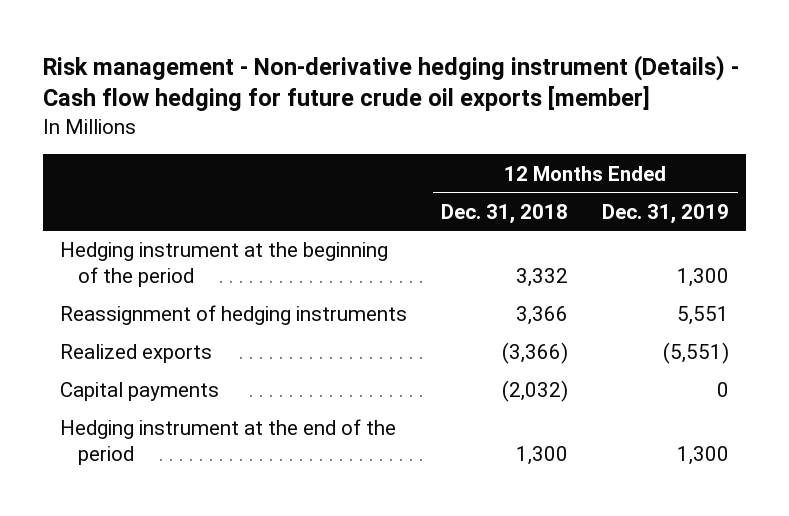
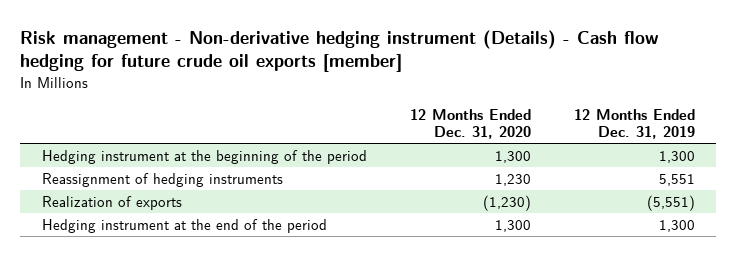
- | 12 Months Ended Dec. 31, 2018 | 12 Months Ended Dec. 31, 2019
+ | 12 Months Ended Dec. 31, 2020 | 12 Months Ended Dec. 31, 2019
- Realized exports | (3,366) | (5,551)
- Capital payments | (2,032) | 0
+ Realization of exports | (1,230) | (5,551)

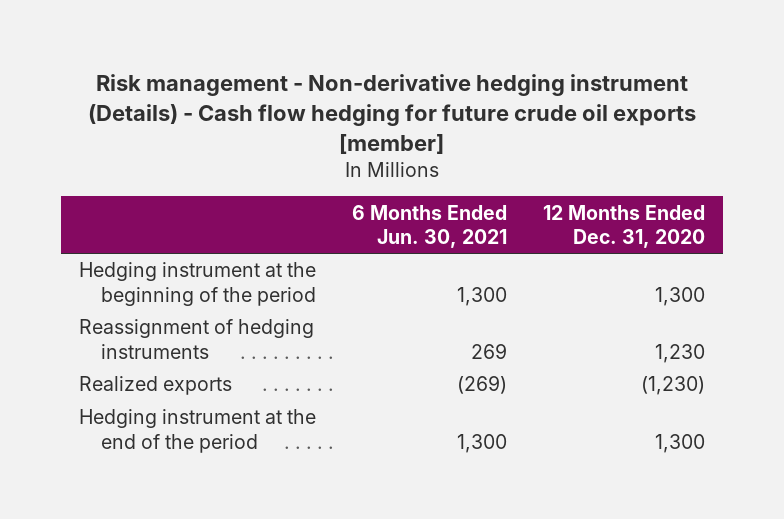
- | 12 Months Ended Dec. 31, 2020 | 12 Months Ended Dec. 31, 2019
+ | 6 Months Ended Jun. 30, 2021 | 12 Months Ended Dec. 31, 2020
- Realization of exports | (1,230) | (5,551)
+ Realized exports | (269) | (1,230)

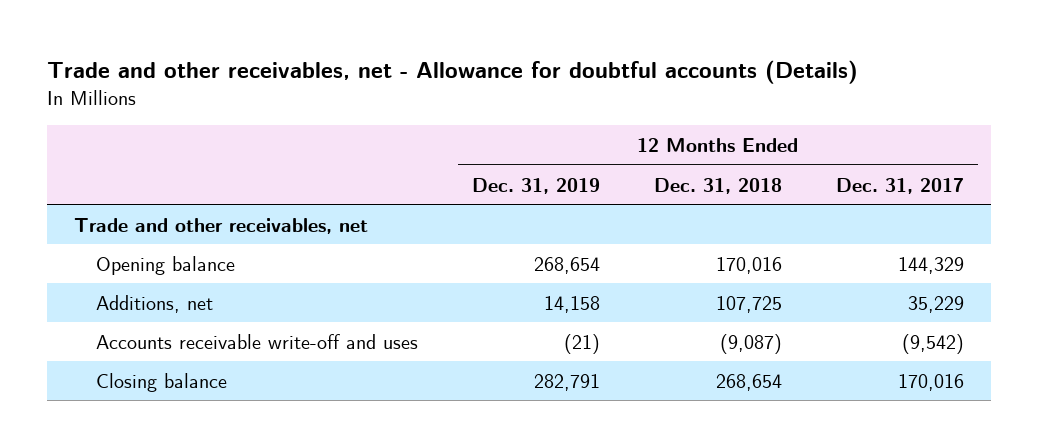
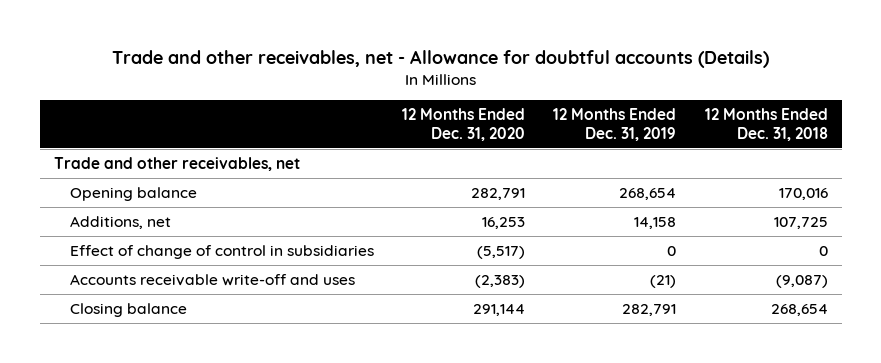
- | 12 Months Ended Dec. 31, 2019 | 12 Months Ended Dec. 31, 2018 | 12 Months Ended Dec. 31, 2017
+ | 12 Months Ended Dec. 31, 2020 | 12 Months Ended Dec. 31, 2019 | 12 Months Ended Dec. 31, 2018
+ Effect of change of control in subsidiaries | (5,517) | 0 | 0

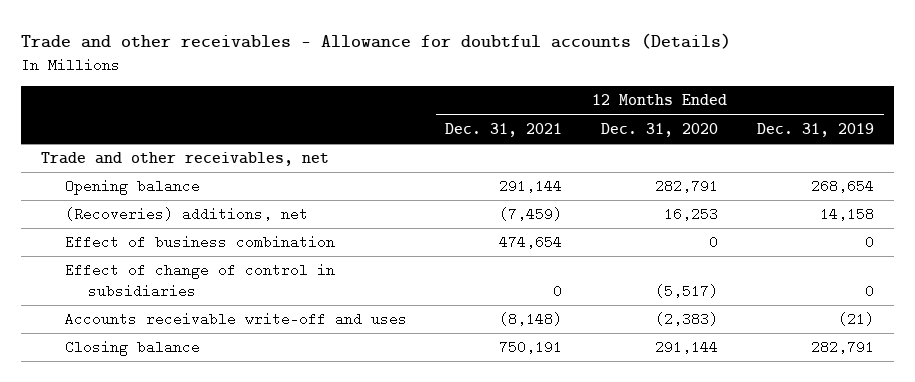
- Trade and other receivables, net - Allowance for doubtful accounts (Details)
+ Trade and other receivables - Allowance for doubtful accounts (Details)
- | 12 Months Ended Dec. 31, 2020 | 12 Months Ended Dec. 31, 2019 | 12 Months Ended Dec. 31, 2018
+ | 12 Months Ended Dec. 31, 2021 | 12 Months Ended Dec. 31, 2020 | 12 Months Ended Dec. 31, 2019
- Additions, net | 16,253 | 14,158 | 107,725
+ (Recoveries) additions, net | (7,459) | 16,253 | 14,158
+ Effect of business combination | 474,654 | 0 | 0

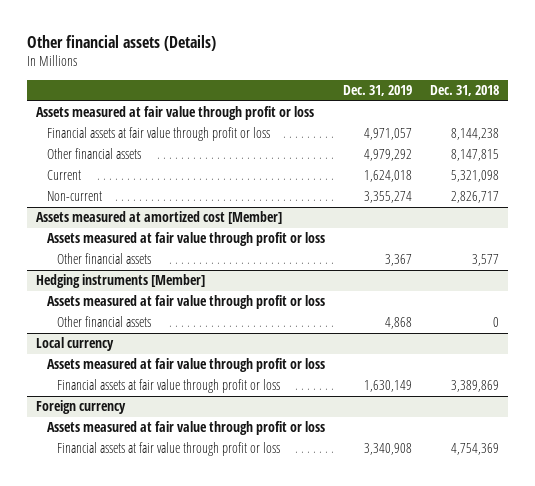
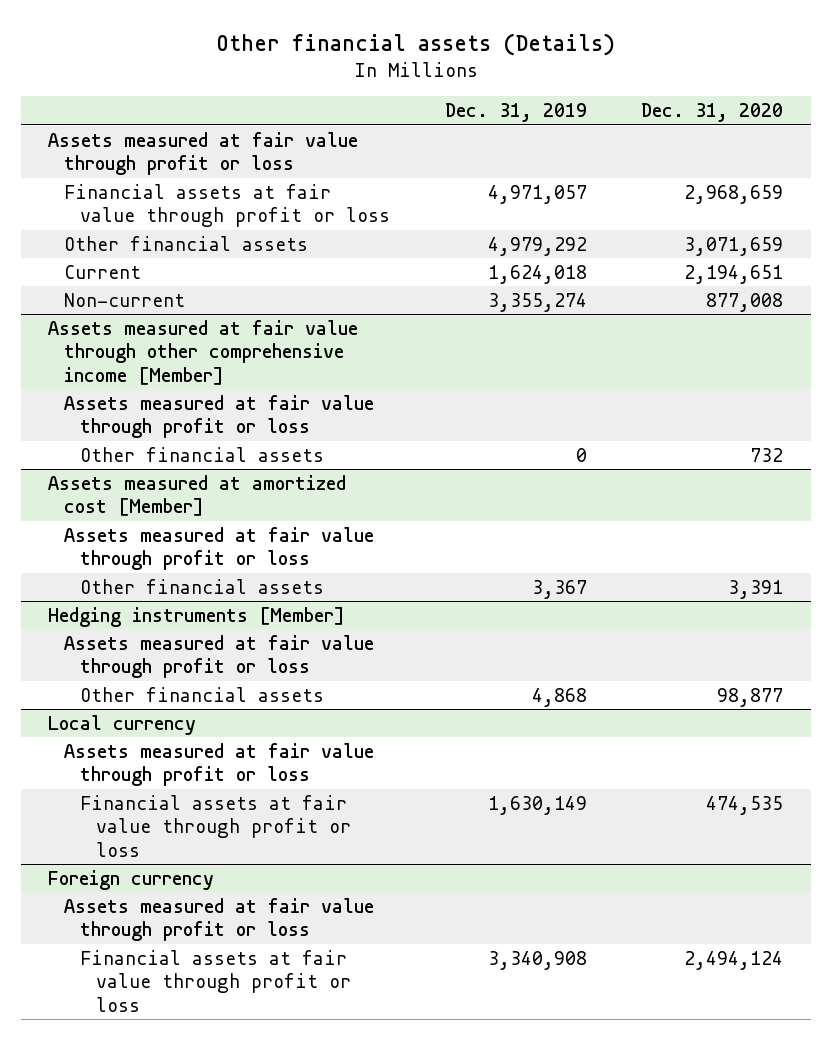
- | Dec. 31, 2019 | Dec. 31, 2018
+ | Dec. 31, 2019 | Dec. 31, 2020
+ Assets measured at fair value through other comprehensive income [Member]
+ Assets measured at fair value through profit or loss
+ Other financial assets | 0 | 732

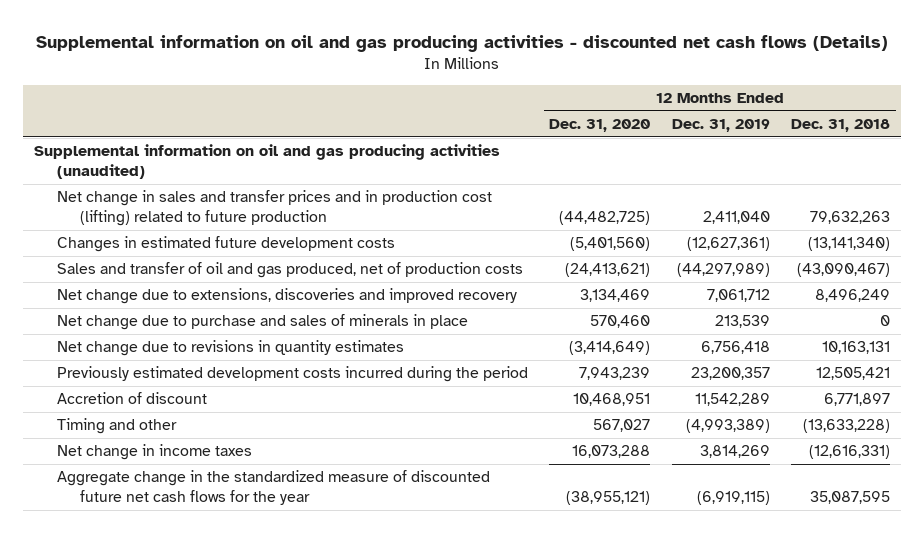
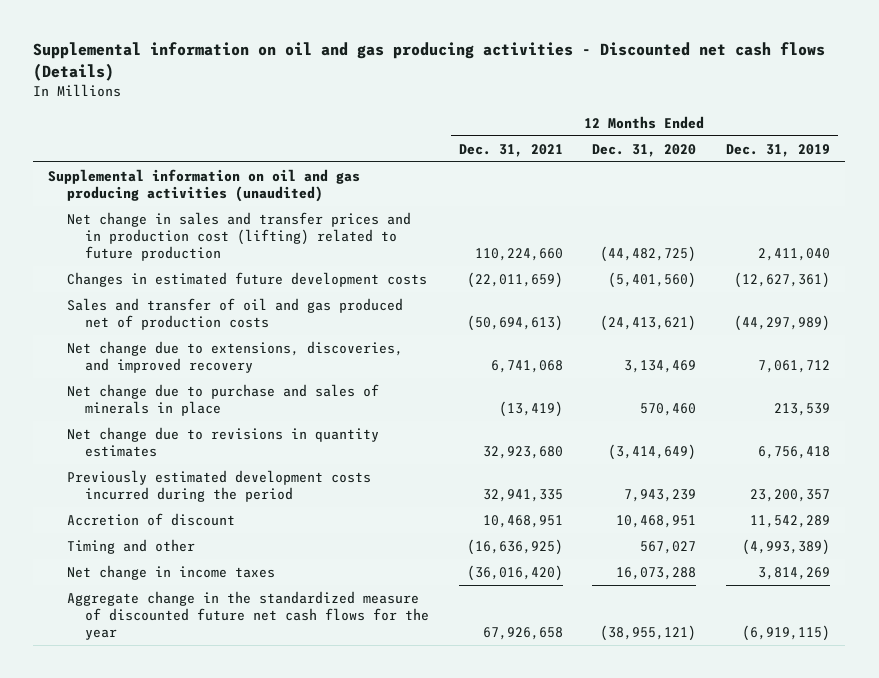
- Supplemental information on oil and gas producing activities - discounted net cash flows (Details)
+ Supplemental information on oil and gas producing activities - Discounted net cash flows (Details)
- | 12 Months Ended Dec. 31, 2020 | 12 Months Ended Dec. 31, 2019 | 12 Months Ended Dec. 31, 2018
+ | 12 Months Ended Dec. 31, 2021 | 12 Months Ended Dec. 31, 2020 | 12 Months Ended Dec. 31, 2019
- Sales and transfer of oil and gas produced, net of production costs | (24,413,621) | (44,297,989) | (43,090,467)
- Net change due to extensions, discoveries and improved recovery | 3,134,469 | 7,061,712 | 8,496,249
+ Sales and transfer of oil and gas produced net of production costs | (50,694,613) | (24,413,621) | (44,297,989)
+ Net change due to extensions, discoveries, and improved recovery | 6,741,068 | 3,134,469 | 7,061,712

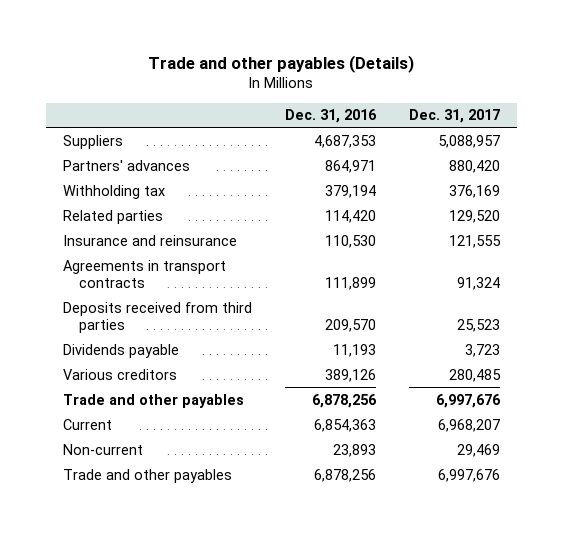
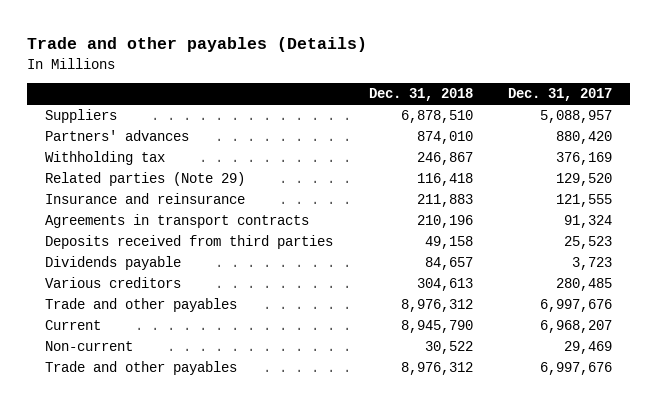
- | Dec. 31, 2016 | Dec. 31, 2017
+ | Dec. 31, 2018 | Dec. 31, 2017
- Related parties | 114,420 | 129,520
+ Related parties (Note 29) | 116,418 | 129,520

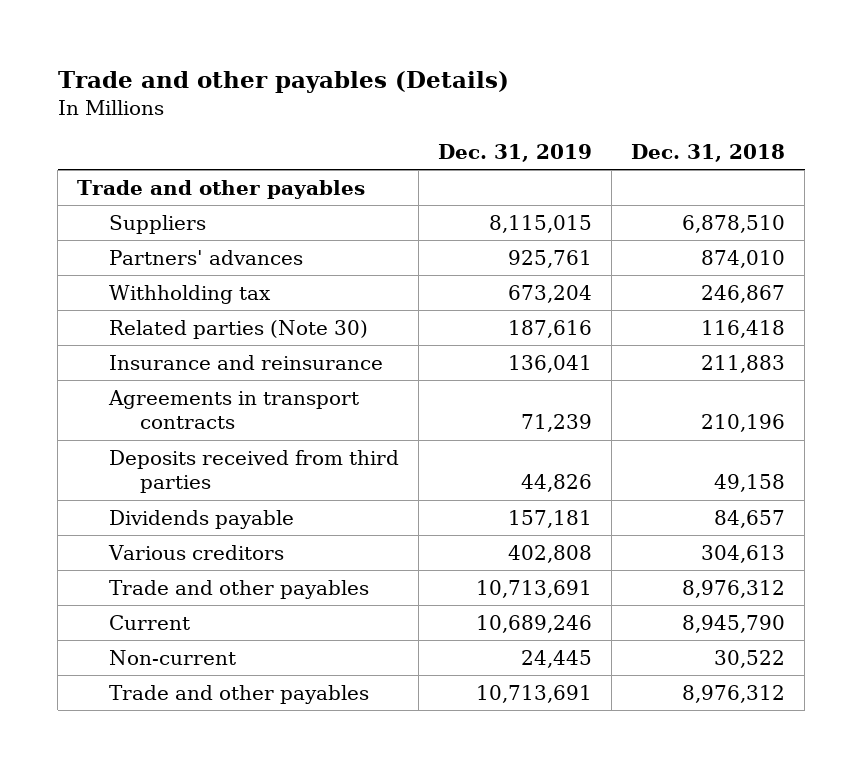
- | Dec. 31, 2018 | Dec. 31, 2017
+ | Dec. 31, 2019 | Dec. 31, 2018
+ Trade and other payables
- Related parties (Note 29) | 116,418 | 129,520
+ Related parties (Note 30) | 187,616 | 116,418

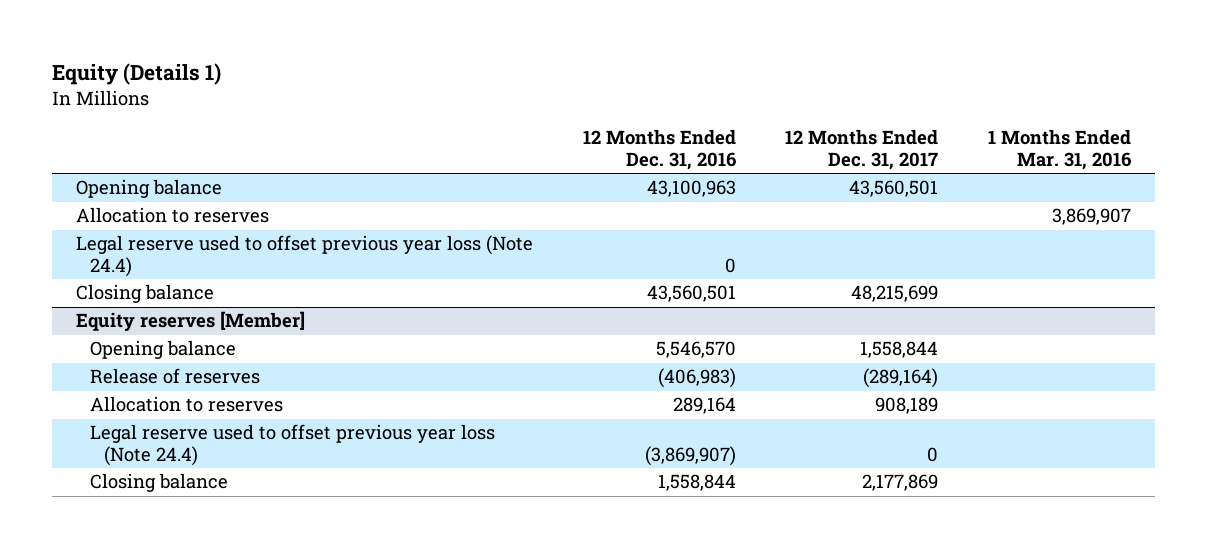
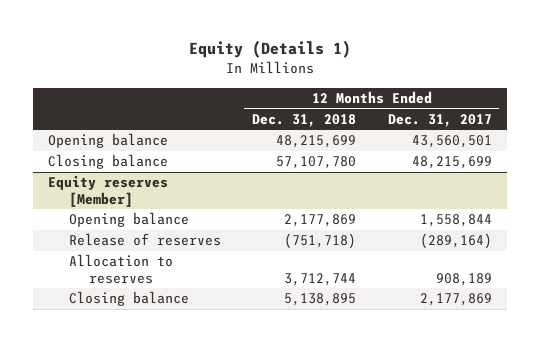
- | 12 Months Ended Dec. 31, 2016 | 12 Months Ended Dec. 31, 2017 | 1 Months Ended Mar. 31, 2016
+ | 12 Months Ended Dec. 31, 2018 | 12 Months Ended Dec. 31, 2017
- Allocation to reserves | | | 3,869,907
- Legal reserve used to offset previous year loss (Note 24.4) | 0 | |
@ Equity reserves [Member]
- Legal reserve used to offset previous year loss (Note 24.4) | (3,869,907) | 0 |

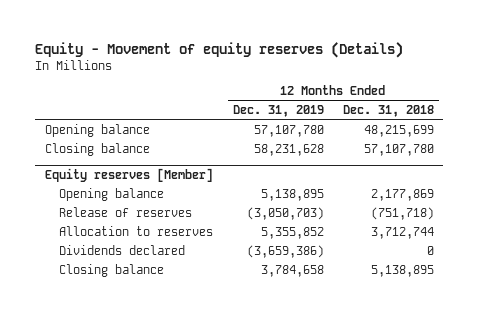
- Equity (Details 1)
+ Equity - Movement of equity reserves (Details)
- | 12 Months Ended Dec. 31, 2018 | 12 Months Ended Dec. 31, 2017
+ | 12 Months Ended Dec. 31, 2019 | 12 Months Ended Dec. 31, 2018
@ Equity reserves [Member]
+ Dividends declared | (3,659,386) | 0

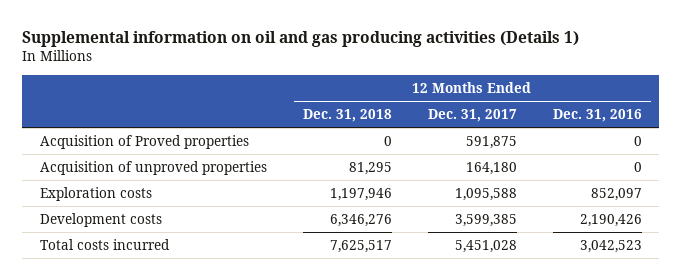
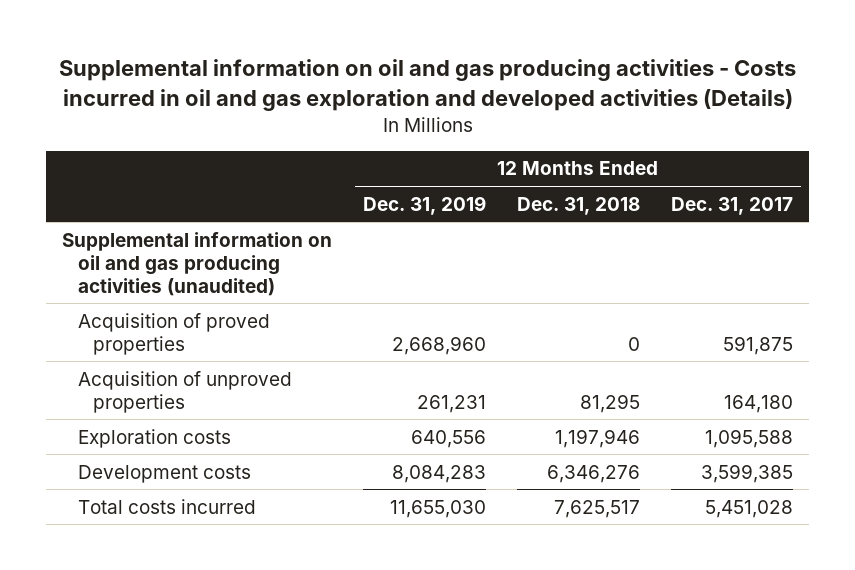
- Supplemental information on oil and gas producing activities (Details 1)
+ Supplemental information on oil and gas producing activities - Costs incurred in oil and gas exploration and developed activities (Details)
- | 12 Months Ended Dec. 31, 2018 | 12 Months Ended Dec. 31, 2017 | 12 Months Ended Dec. 31, 2016
+ | 12 Months Ended Dec. 31, 2019 | 12 Months Ended Dec. 31, 2018 | 12 Months Ended Dec. 31, 2017
- Acquisition of Proved properties | 0 | 591,875 | 0
+ Supplemental information on oil and gas producing activities (unaudited)
+ Acquisition of proved properties | 2,668,960 | 0 | 591,875

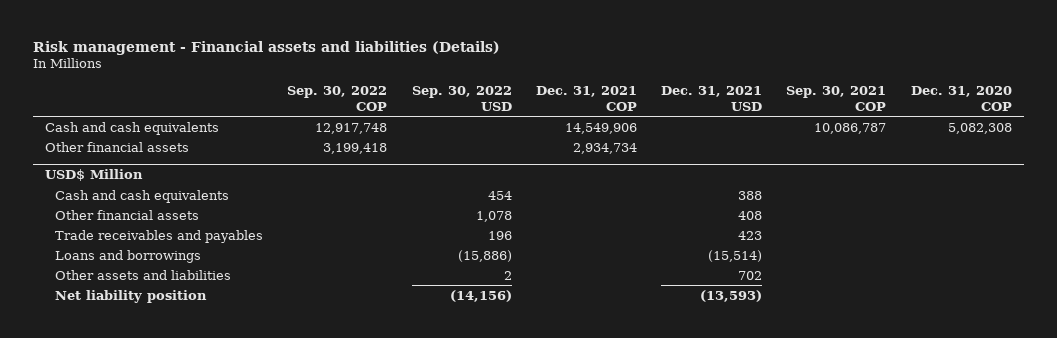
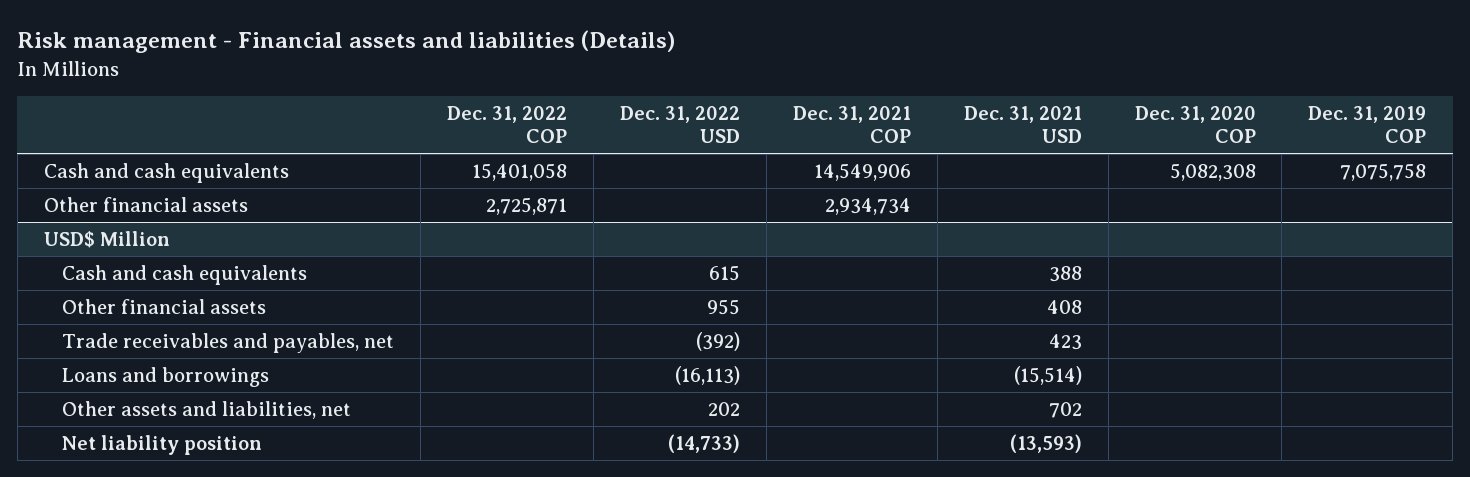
- | Sep. 30, 2022 COP | Sep. 30, 2022 USD | Dec. 31, 2021 COP | Dec. 31, 2021 USD | Sep. 30, 2021 COP | Dec. 31, 2020 COP
+ | Dec. 31, 2022 COP | Dec. 31, 2022 USD | Dec. 31, 2021 COP | Dec. 31, 2021 USD | Dec. 31, 2020 COP | Dec. 31, 2019 COP
@ USD$ Million
- Trade receivables and payables | | 196 | | 423 | |
+ Trade receivables and payables, net | | (392) | | 423 | |
- Other assets and liabilities | | 2 | | 702 | |
+ Other assets and liabilities, net | | 202 | | 702 | |

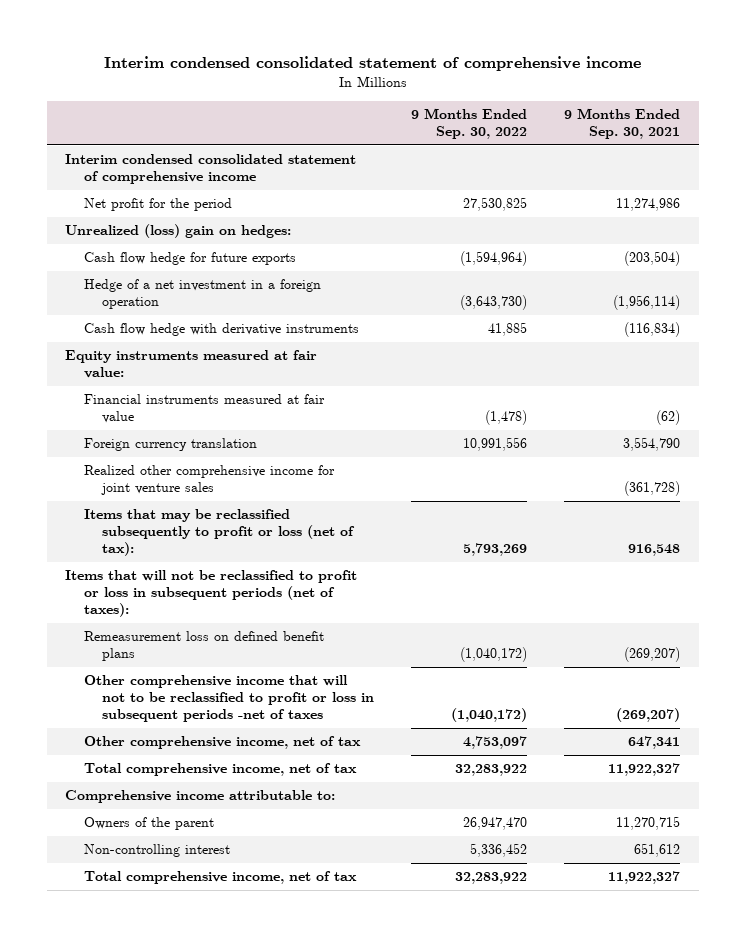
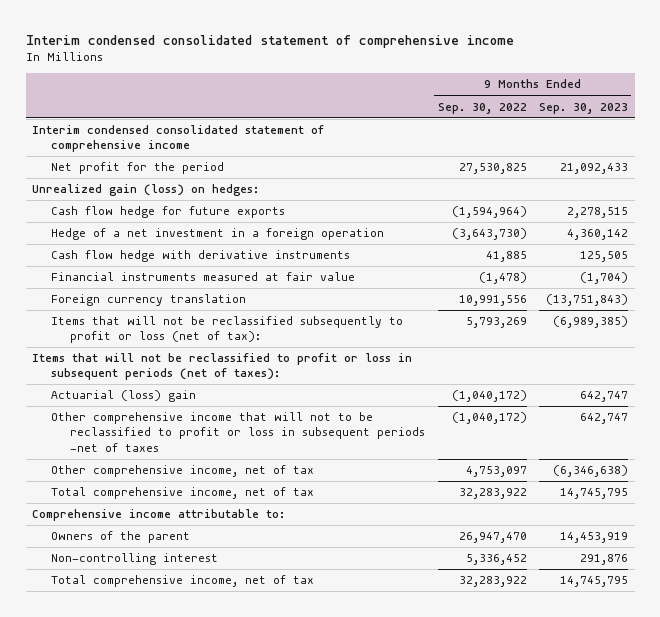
- | 9 Months Ended Sep. 30, 2022 | 9 Months Ended Sep. 30, 2021
+ | 9 Months Ended Sep. 30, 2022 | 9 Months Ended Sep. 30, 2023
- Unrealized (loss) gain on hedges:
+ Unrealized gain (loss) on hedges:
- Equity instruments measured at fair value:
- Realized other comprehensive income for joint venture sales | | (361,728)
- Items that may be reclassified subsequently to profit or loss (net of tax): | 5,793,269 | 916,548
+ Items that will not be reclassified subsequently to profit or loss (net of tax): | 5,793,269 | (6,989,385)
- Remeasurement loss on defined benefit plans | (1,040,172) | (269,207)
+ Actuarial (loss) gain | (1,040,172) | 642,747

